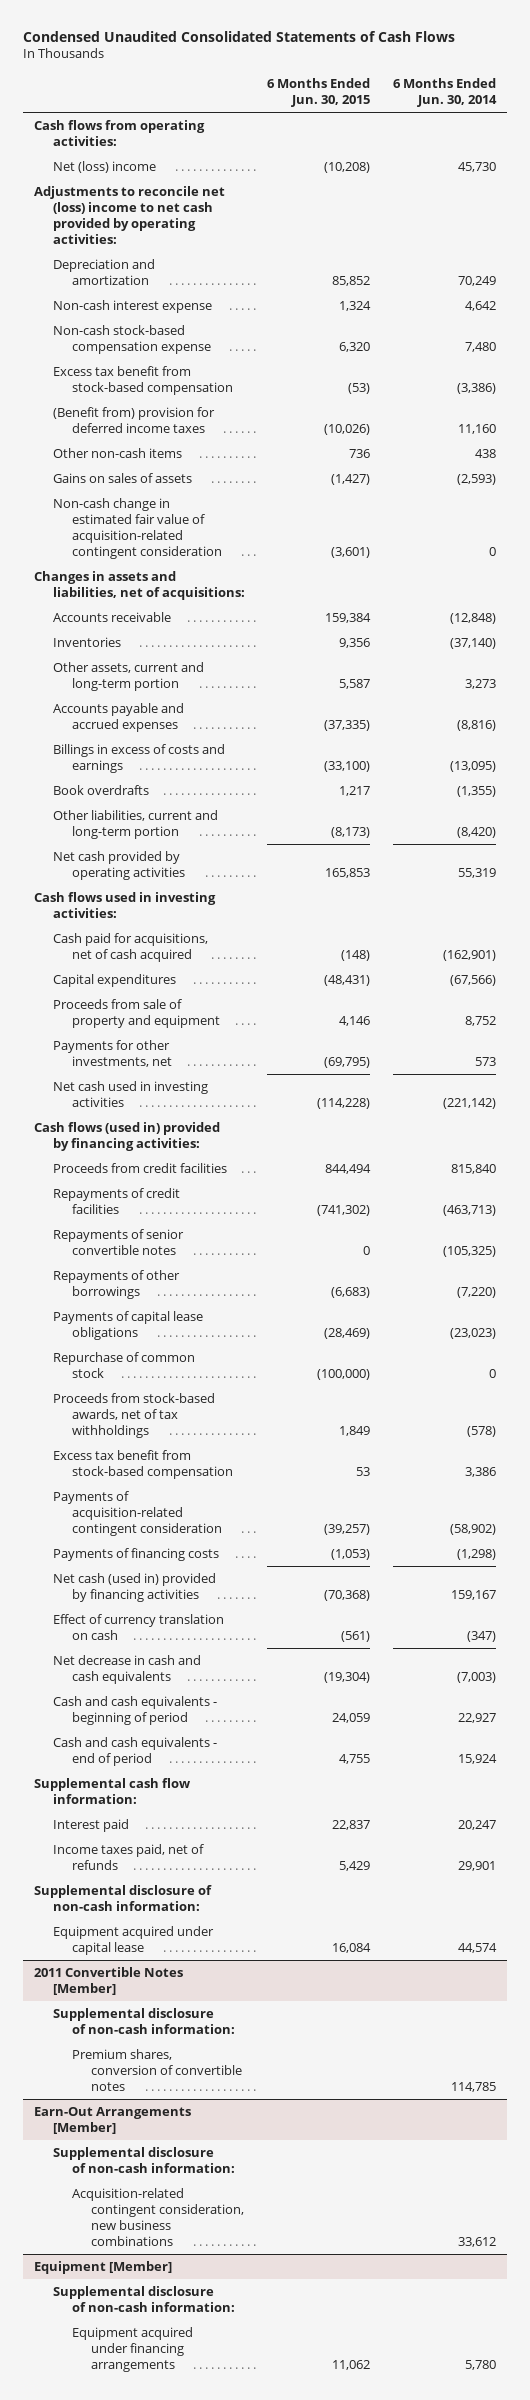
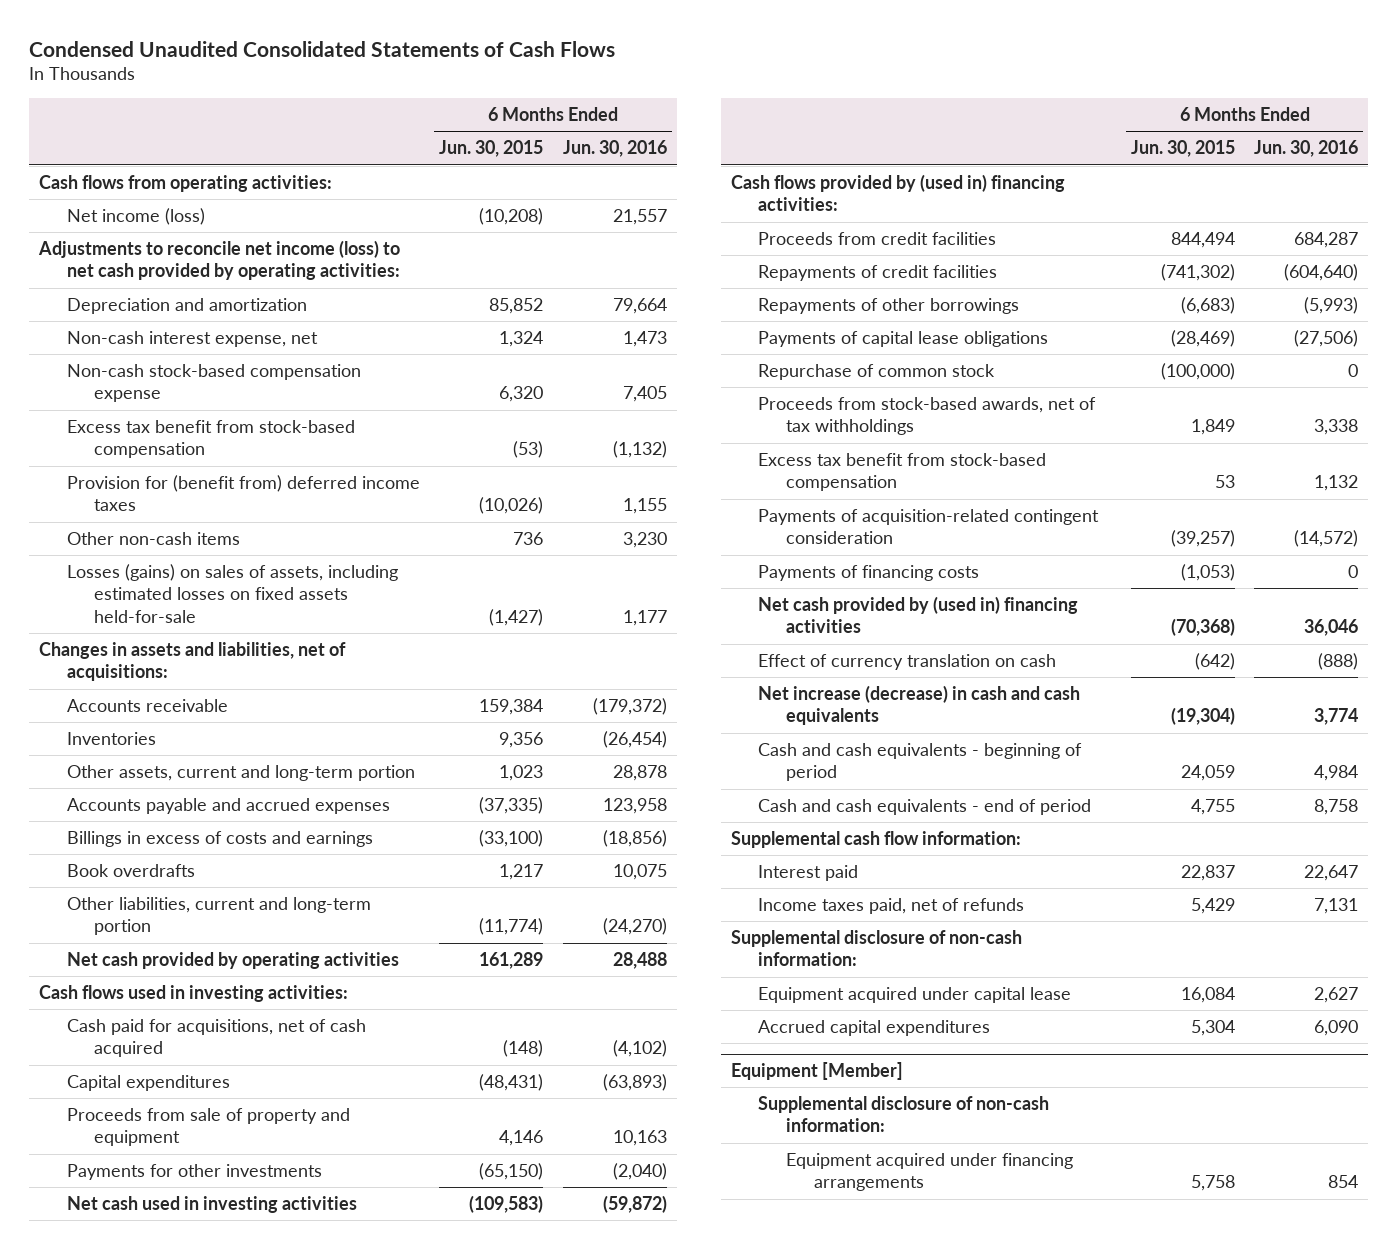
- | 6 Months Ended Jun. 30, 2015 | 6 Months Ended Jun. 30, 2014
+ | 6 Months Ended Jun. 30, 2015 | 6 Months Ended Jun. 30, 2016
- Net (loss) income | (10,208) | 45,730
- Adjustments to reconcile net (loss) income to net cash provided by operating activities:
+ Net income (loss) | (10,208) | 21,557
+ Adjustments to reconcile net income (loss) to net cash provided by operating activities:
- Non-cash interest expense | 1,324 | 4,642
+ Non-cash interest expense, net | 1,324 | 1,473
- (Benefit from) provision for deferred income taxes | (10,026) | 11,160
+ Provision for (benefit from) deferred income taxes | (10,026) | 1,155
- Gains on sales of assets | (1,427) | (2,593)
- Non-cash change in estimated fair value of acquisition-related contingent consideration | (3,601) | 0
+ Losses (gains) on sales of assets, including estimated losses on fixed assets held-for-sale | (1,427) | 1,177
- Other assets, current and long-term portion | 5,587 | 3,273
+ Other assets, current and long-term portion | 1,023 | 28,878
- Other liabilities, current and long-term portion | (8,173) | (8,420)
- Net cash provided by operating activities | 165,853 | 55,319
+ Other liabilities, current and long-term portion | (11,774) | (24,270)
+ Net cash provided by operating activities | 161,289 | 28,488
- Payments for other investments, net | (69,795) | 573
- Net cash used in investing activities | (114,228) | (221,142)
- Cash flows (used in) provided by financing activities:
+ Payments for other investments | (65,150) | (2,040)
+ Net cash used in investing activities | (109,583) | (59,872)
+ Cash flows provided by (used in) financing activities:
- Repayments of senior convertible notes | 0 | (105,325)
- Net cash (used in) provided by financing activities | (70,368) | 159,167
- Effect of currency translation on cash | (561) | (347)
- Net decrease in cash and cash equivalents | (19,304) | (7,003)
+ Net cash provided by (used in) financing activities | (70,368) | 36,046
+ Effect of currency translation on cash | (642) | (888)
+ Net increase (decrease) in cash and cash equivalents | (19,304) | 3,774
- 2011 Convertible Notes [Member]
- Supplemental disclosure of non-cash information:
- Premium shares, conversion of convertible notes | | 114,785
- Earn-Out Arrangements [Member]
- Supplemental disclosure of non-cash information:
- Acquisition-related contingent consideration, new business combinations | | 33,612
+ Accrued capital expenditures | 5,304 | 6,090
@ Equipment [Member]
- Equipment acquired under financing arrangements | 11,062 | 5,780
+ Equipment acquired under financing arrangements | 5,758 | 854

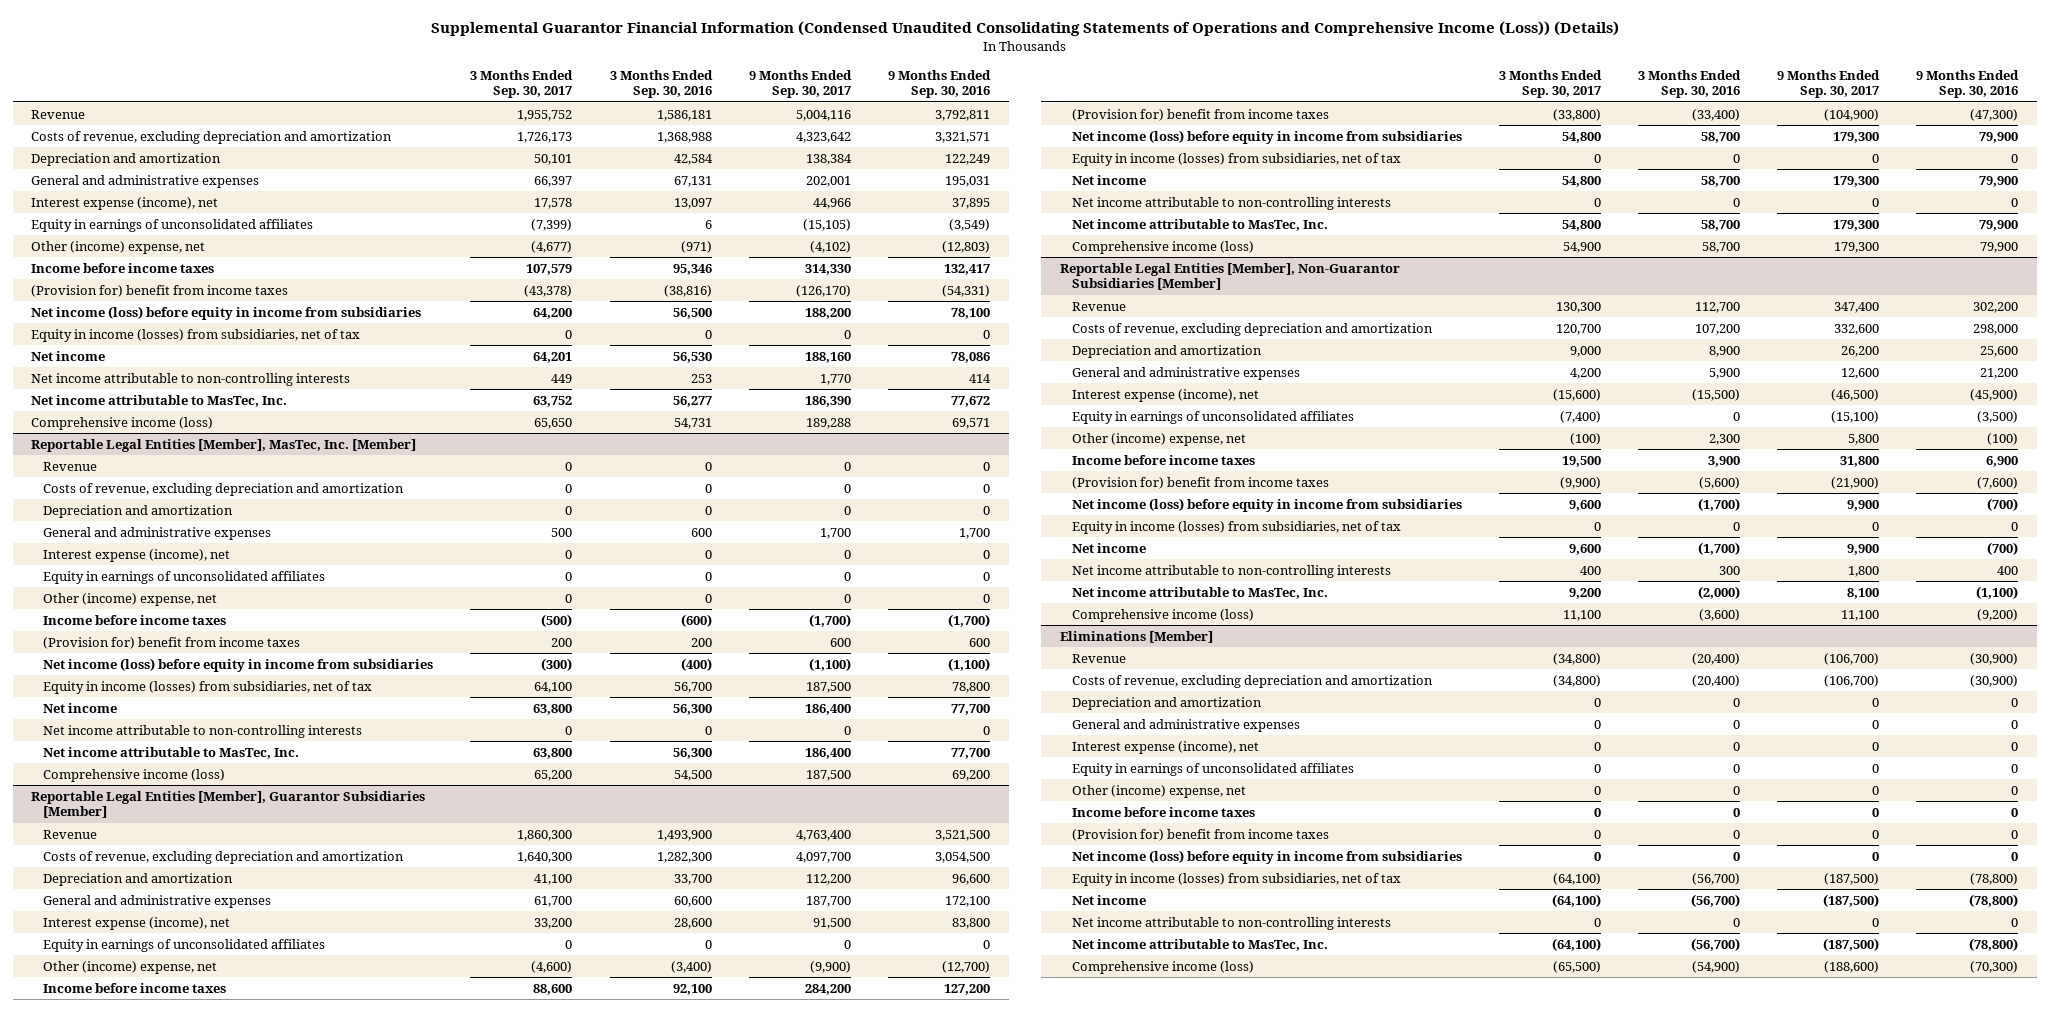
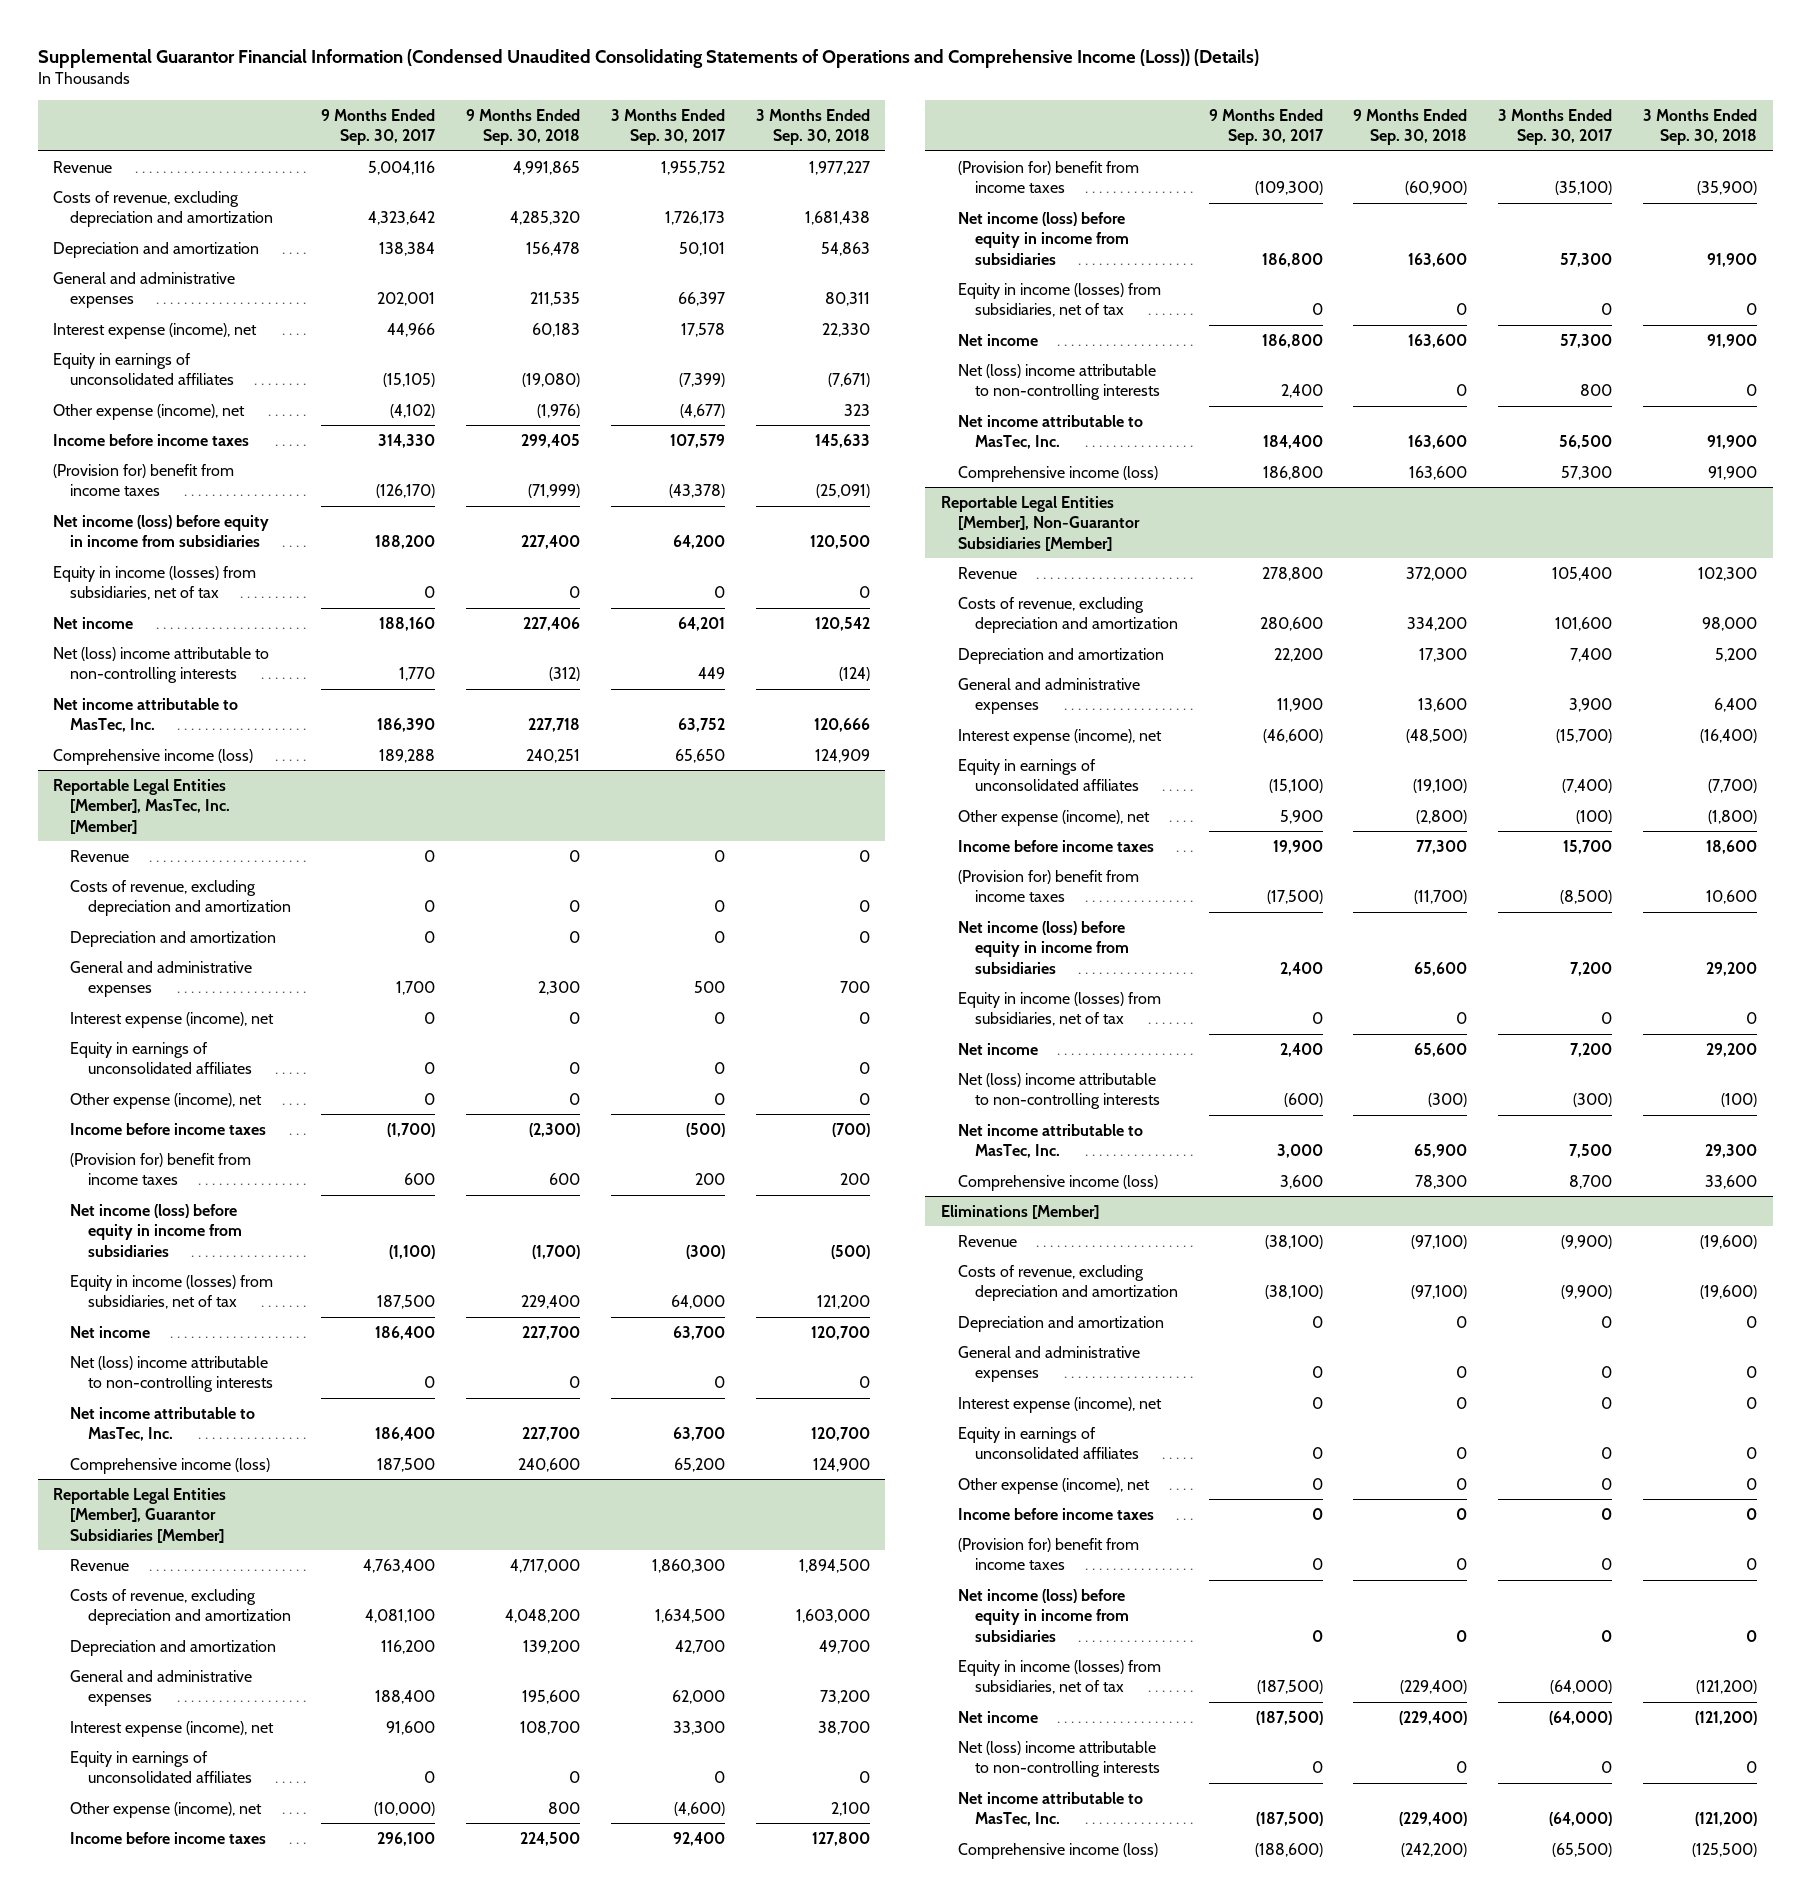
- | 3 Months Ended Sep. 30, 2017 | 3 Months Ended Sep. 30, 2016 | 9 Months Ended Sep. 30, 2017 | 9 Months Ended Sep. 30, 2016
+ | 9 Months Ended Sep. 30, 2017 | 9 Months Ended Sep. 30, 2018 | 3 Months Ended Sep. 30, 2017 | 3 Months Ended Sep. 30, 2018
- Other (income) expense, net | (4,677) | (971) | (4,102) | (12,803)
+ Other expense (income), net | (4,102) | (1,976) | (4,677) | 323
- Net income attributable to non-controlling interests | 449 | 253 | 1,770 | 414
+ Net (loss) income attributable to non-controlling interests | 1,770 | (312) | 449 | (124)
@ Reportable Legal Entities [Member], MasTec, Inc. [Member]
- Other (income) expense, net | 0 | 0 | 0 | 0
+ Other expense (income), net | 0 | 0 | 0 | 0
- Equity in income (losses) from subsidiaries, net of tax | 64,100 | 56,700 | 187,500 | 78,800
- Net income | 63,800 | 56,300 | 186,400 | 77,700
- Net income attributable to non-controlling interests | 0 | 0 | 0 | 0
- Net income attributable to MasTec, Inc. | 63,800 | 56,300 | 186,400 | 77,700
+ Equity in income (losses) from subsidiaries, net of tax | 187,500 | 229,400 | 64,000 | 121,200
+ Net income | 186,400 | 227,700 | 63,700 | 120,700
+ Net (loss) income attributable to non-controlling interests | 0 | 0 | 0 | 0
+ Net income attributable to MasTec, Inc. | 186,400 | 227,700 | 63,700 | 120,700
@ Reportable Legal Entities [Member], Guarantor Subsidiaries [Member]
- Costs of revenue, excluding depreciation and amortization | 1,640,300 | 1,282,300 | 4,097,700 | 3,054,500
- Depreciation and amortization | 41,100 | 33,700 | 112,200 | 96,600
- General and administrative expenses | 61,700 | 60,600 | 187,700 | 172,100
- Interest expense (income), net | 33,200 | 28,600 | 91,500 | 83,800
+ Costs of revenue, excluding depreciation and amortization | 4,081,100 | 4,048,200 | 1,634,500 | 1,603,000
+ Depreciation and amortization | 116,200 | 139,200 | 42,700 | 49,700
+ General and administrative expenses | 188,400 | 195,600 | 62,000 | 73,200
+ Interest expense (income), net | 91,600 | 108,700 | 33,300 | 38,700
- Other (income) expense, net | (4,600) | (3,400) | (9,900) | (12,700)
- Income before income taxes | 88,600 | 92,100 | 284,200 | 127,200
- (Provision for) benefit from income taxes | (33,800) | (33,400) | (104,900) | (47,300)
- Net income (loss) before equity in income from subsidiaries | 54,800 | 58,700 | 179,300 | 79,900
+ Other expense (income), net | (10,000) | 800 | (4,600) | 2,100
+ Income before income taxes | 296,100 | 224,500 | 92,400 | 127,800
+ (Provision for) benefit from income taxes | (109,300) | (60,900) | (35,100) | (35,900)
+ Net income (loss) before equity in income from subsidiaries | 186,800 | 163,600 | 57,300 | 91,900
- Net income | 54,800 | 58,700 | 179,300 | 79,900
- Net income attributable to non-controlling interests | 0 | 0 | 0 | 0
- Net income attributable to MasTec, Inc. | 54,800 | 58,700 | 179,300 | 79,900
- Comprehensive income (loss) | 54,900 | 58,700 | 179,300 | 79,900
+ Net income | 186,800 | 163,600 | 57,300 | 91,900
+ Net (loss) income attributable to non-controlling interests | 2,400 | 0 | 800 | 0
+ Net income attributable to MasTec, Inc. | 184,400 | 163,600 | 56,500 | 91,900
+ Comprehensive income (loss) | 186,800 | 163,600 | 57,300 | 91,900
@ Reportable Legal Entities [Member], Non-Guarantor Subsidiaries [Member]
- Revenue | 130,300 | 112,700 | 347,400 | 302,200
- Costs of revenue, excluding depreciation and amortization | 120,700 | 107,200 | 332,600 | 298,000
- Depreciation and amortization | 9,000 | 8,900 | 26,200 | 25,600
- General and administrative expenses | 4,200 | 5,900 | 12,600 | 21,200
- Interest expense (income), net | (15,600) | (15,500) | (46,500) | (45,900)
+ Revenue | 278,800 | 372,000 | 105,400 | 102,300
+ Costs of revenue, excluding depreciation and amortization | 280,600 | 334,200 | 101,600 | 98,000
+ Depreciation and amortization | 22,200 | 17,300 | 7,400 | 5,200
+ General and administrative expenses | 11,900 | 13,600 | 3,900 | 6,400
+ Interest expense (income), net | (46,600) | (48,500) | (15,700) | (16,400)
- Other (income) expense, net | (100) | 2,300 | 5,800 | (100)
- Income before income taxes | 19,500 | 3,900 | 31,800 | 6,900
- (Provision for) benefit from income taxes | (9,900) | (5,600) | (21,900) | (7,600)
- Net income (loss) before equity in income from subsidiaries | 9,600 | (1,700) | 9,900 | (700)
+ Other expense (income), net | 5,900 | (2,800) | (100) | (1,800)
+ Income before income taxes | 19,900 | 77,300 | 15,700 | 18,600
+ (Provision for) benefit from income taxes | (17,500) | (11,700) | (8,500) | 10,600
+ Net income (loss) before equity in income from subsidiaries | 2,400 | 65,600 | 7,200 | 29,200
- Net income | 9,600 | (1,700) | 9,900 | (700)
- Net income attributable to non-controlling interests | 400 | 300 | 1,800 | 400
- Net income attributable to MasTec, Inc. | 9,200 | (2,000) | 8,100 | (1,100)
- Comprehensive income (loss) | 11,100 | (3,600) | 11,100 | (9,200)
+ Net income | 2,400 | 65,600 | 7,200 | 29,200
+ Net (loss) income attributable to non-controlling interests | (600) | (300) | (300) | (100)
+ Net income attributable to MasTec, Inc. | 3,000 | 65,900 | 7,500 | 29,300
+ Comprehensive income (loss) | 3,600 | 78,300 | 8,700 | 33,600
@ Eliminations [Member]
- Revenue | (34,800) | (20,400) | (106,700) | (30,900)
- Costs of revenue, excluding depreciation and amortization | (34,800) | (20,400) | (106,700) | (30,900)
+ Revenue | (38,100) | (97,100) | (9,900) | (19,600)
+ Costs of revenue, excluding depreciation and amortization | (38,100) | (97,100) | (9,900) | (19,600)
- Other (income) expense, net | 0 | 0 | 0 | 0
+ Other expense (income), net | 0 | 0 | 0 | 0
- Equity in income (losses) from subsidiaries, net of tax | (64,100) | (56,700) | (187,500) | (78,800)
- Net income | (64,100) | (56,700) | (187,500) | (78,800)
- Net income attributable to non-controlling interests | 0 | 0 | 0 | 0
- Net income attributable to MasTec, Inc. | (64,100) | (56,700) | (187,500) | (78,800)
+ Equity in income (losses) from subsidiaries, net of tax | (187,500) | (229,400) | (64,000) | (121,200)
+ Net income | (187,500) | (229,400) | (64,000) | (121,200)
+ Net (loss) income attributable to non-controlling interests | 0 | 0 | 0 | 0
+ Net income attributable to MasTec, Inc. | (187,500) | (229,400) | (64,000) | (121,200)

